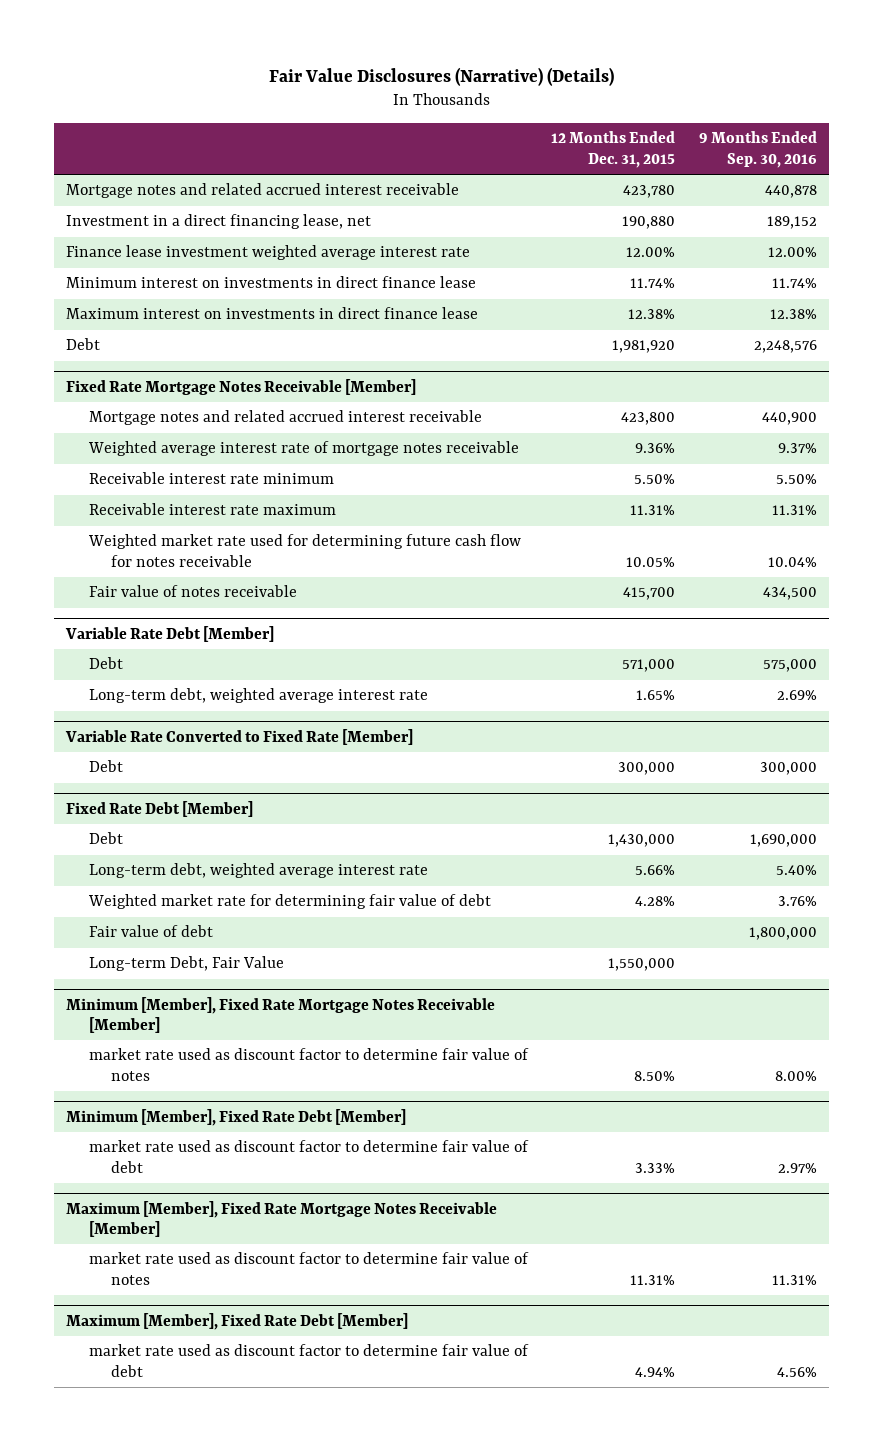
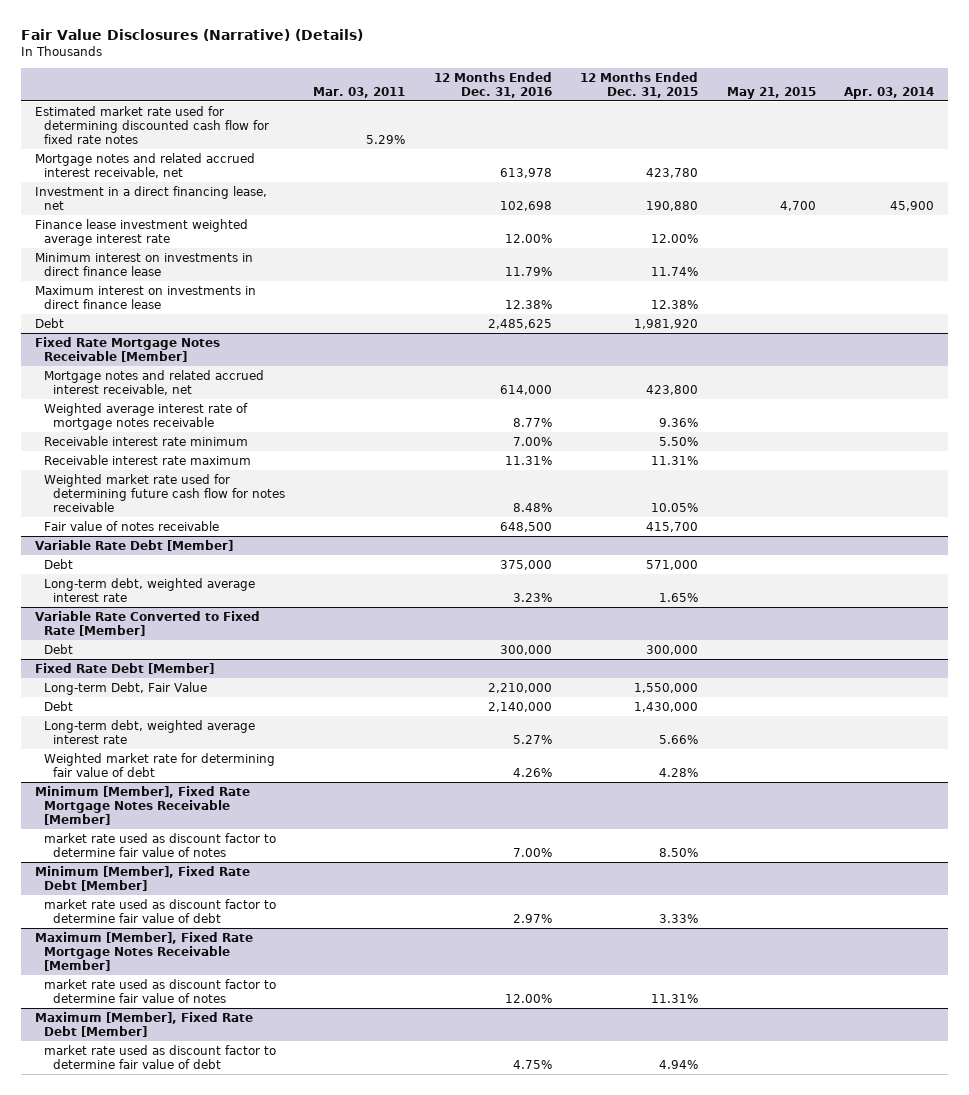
- | 12 Months Ended Dec. 31, 2015 | 9 Months Ended Sep. 30, 2016
+ | Mar. 03, 2011 | 12 Months Ended Dec. 31, 2016 | 12 Months Ended Dec. 31, 2015 | May 21, 2015 | Apr. 03, 2014
- Mortgage notes and related accrued interest receivable | 423,780 | 440,878
+ Estimated market rate used for determining discounted cash flow for fixed rate notes | 5.29% | | | |
+ Mortgage notes and related accrued interest receivable, net | | 613,978 | 423,780 | |
@ Fixed Rate Mortgage Notes Receivable [Member]
- Mortgage notes and related accrued interest receivable | 423,800 | 440,900
+ Mortgage notes and related accrued interest receivable, net | | 614,000 | 423,800 | |
@ Fixed Rate Debt [Member]
moved up: Long-term Debt, Fair Value | | 2,210,000 | 1,550,000 | |
- Fair value of debt | | 1,800,000

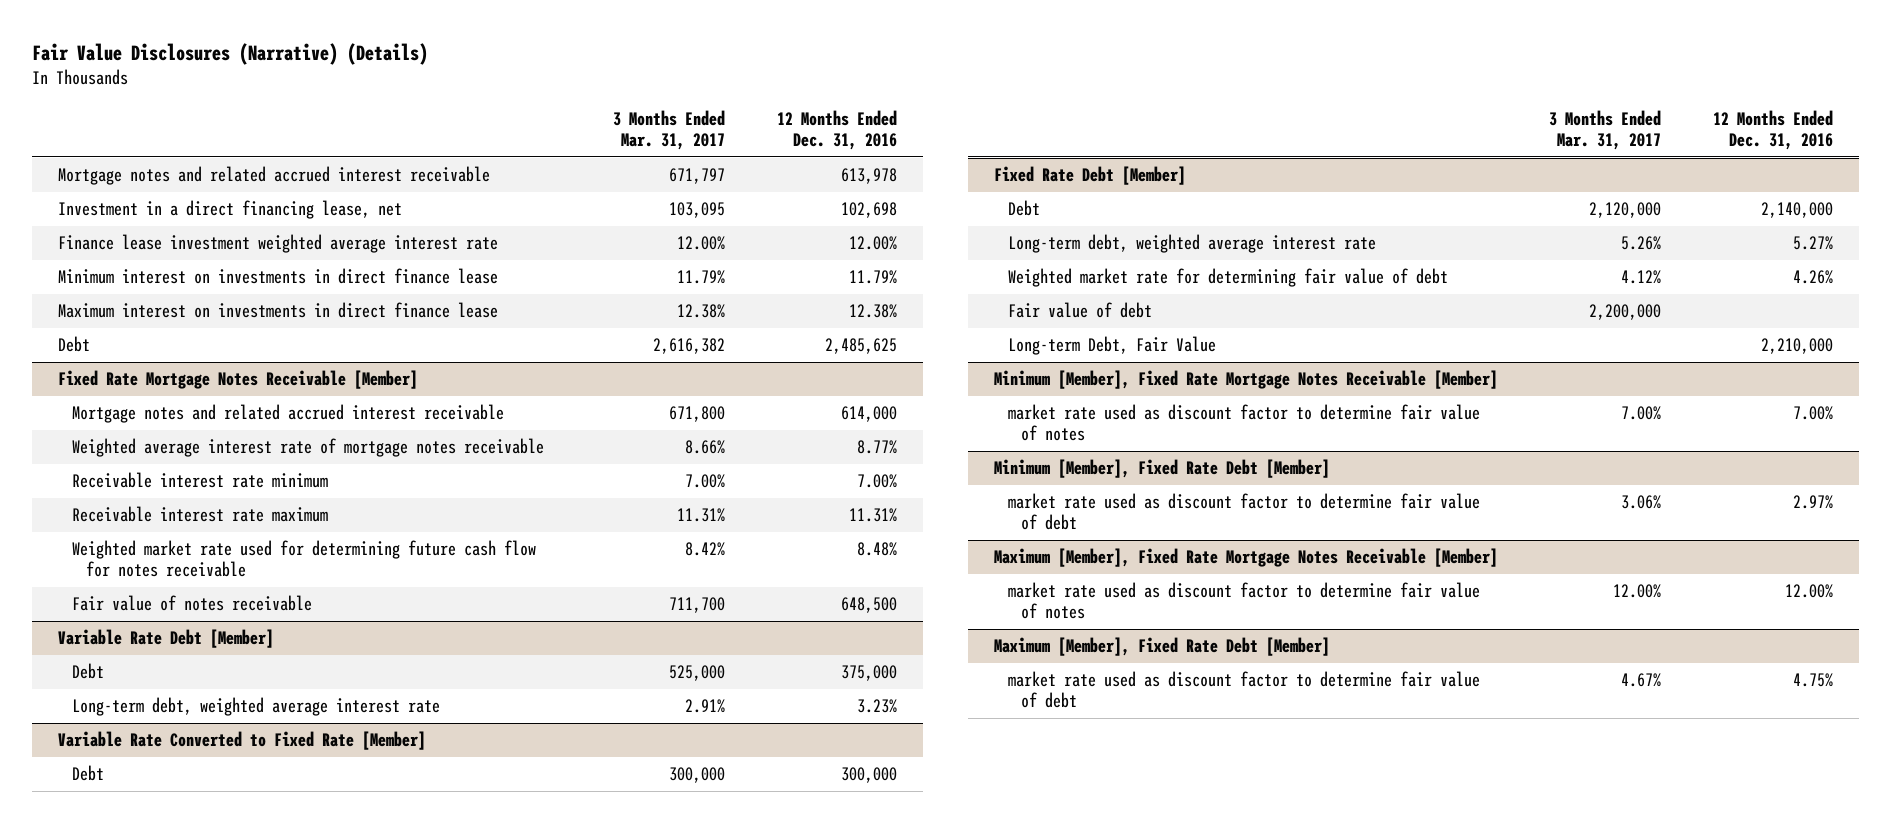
- | Mar. 03, 2011 | 12 Months Ended Dec. 31, 2016 | 12 Months Ended Dec. 31, 2015 | May 21, 2015 | Apr. 03, 2014
+ | 3 Months Ended Mar. 31, 2017 | 12 Months Ended Dec. 31, 2016
- Estimated market rate used for determining discounted cash flow for fixed rate notes | 5.29% | | | |
- Mortgage notes and related accrued interest receivable, net | | 613,978 | 423,780 | |
+ Mortgage notes and related accrued interest receivable | 671,797 | 613,978
@ Fixed Rate Mortgage Notes Receivable [Member]
- Mortgage notes and related accrued interest receivable, net | | 614,000 | 423,800 | |
+ Mortgage notes and related accrued interest receivable | 671,800 | 614,000
@ Fixed Rate Debt [Member]
+ Fair value of debt | 2,200,000 |
moved down: Long-term Debt, Fair Value | | 2,210,000

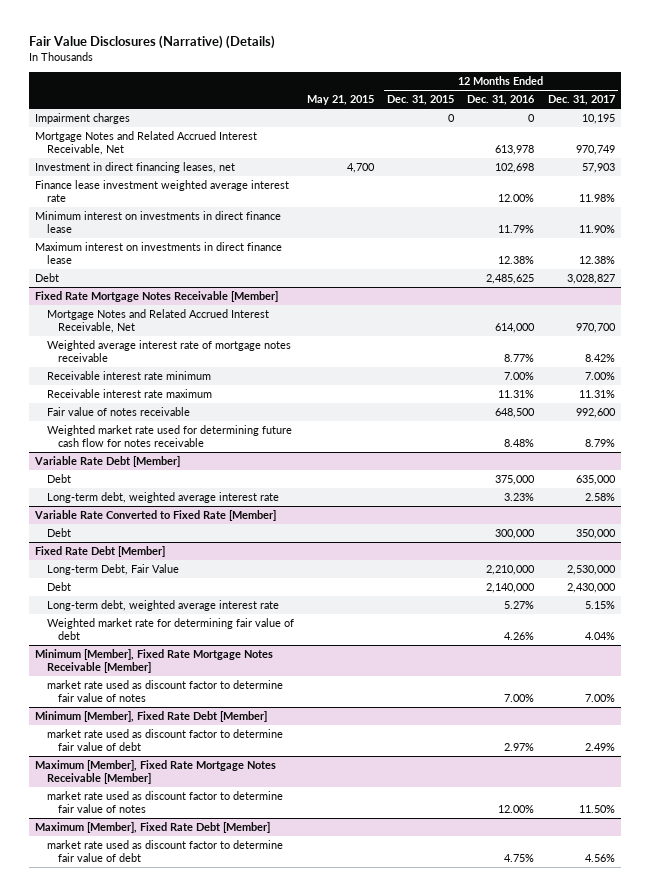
- | 3 Months Ended Mar. 31, 2017 | 12 Months Ended Dec. 31, 2016
+ | May 21, 2015 | 12 Months Ended Dec. 31, 2015 | 12 Months Ended Dec. 31, 2016 | 12 Months Ended Dec. 31, 2017
- Mortgage notes and related accrued interest receivable | 671,797 | 613,978
- Investment in a direct financing lease, net | 103,095 | 102,698
+ Impairment charges | | 0 | 0 | 10,195
+ Mortgage Notes and Related Accrued Interest Receivable, Net | | | 613,978 | 970,749
+ Investment in direct financing leases, net | 4,700 | | 102,698 | 57,903
@ Fixed Rate Mortgage Notes Receivable [Member]
- Mortgage notes and related accrued interest receivable | 671,800 | 614,000
+ Mortgage Notes and Related Accrued Interest Receivable, Net | | | 614,000 | 970,700
moved down: Weighted market rate used for determining future cash flow for notes receivable | | | 8.48% | 8.79%
@ Fixed Rate Debt [Member]
moved up: Long-term Debt, Fair Value | | | 2,210,000 | 2,530,000
- Fair value of debt | 2,200,000 |

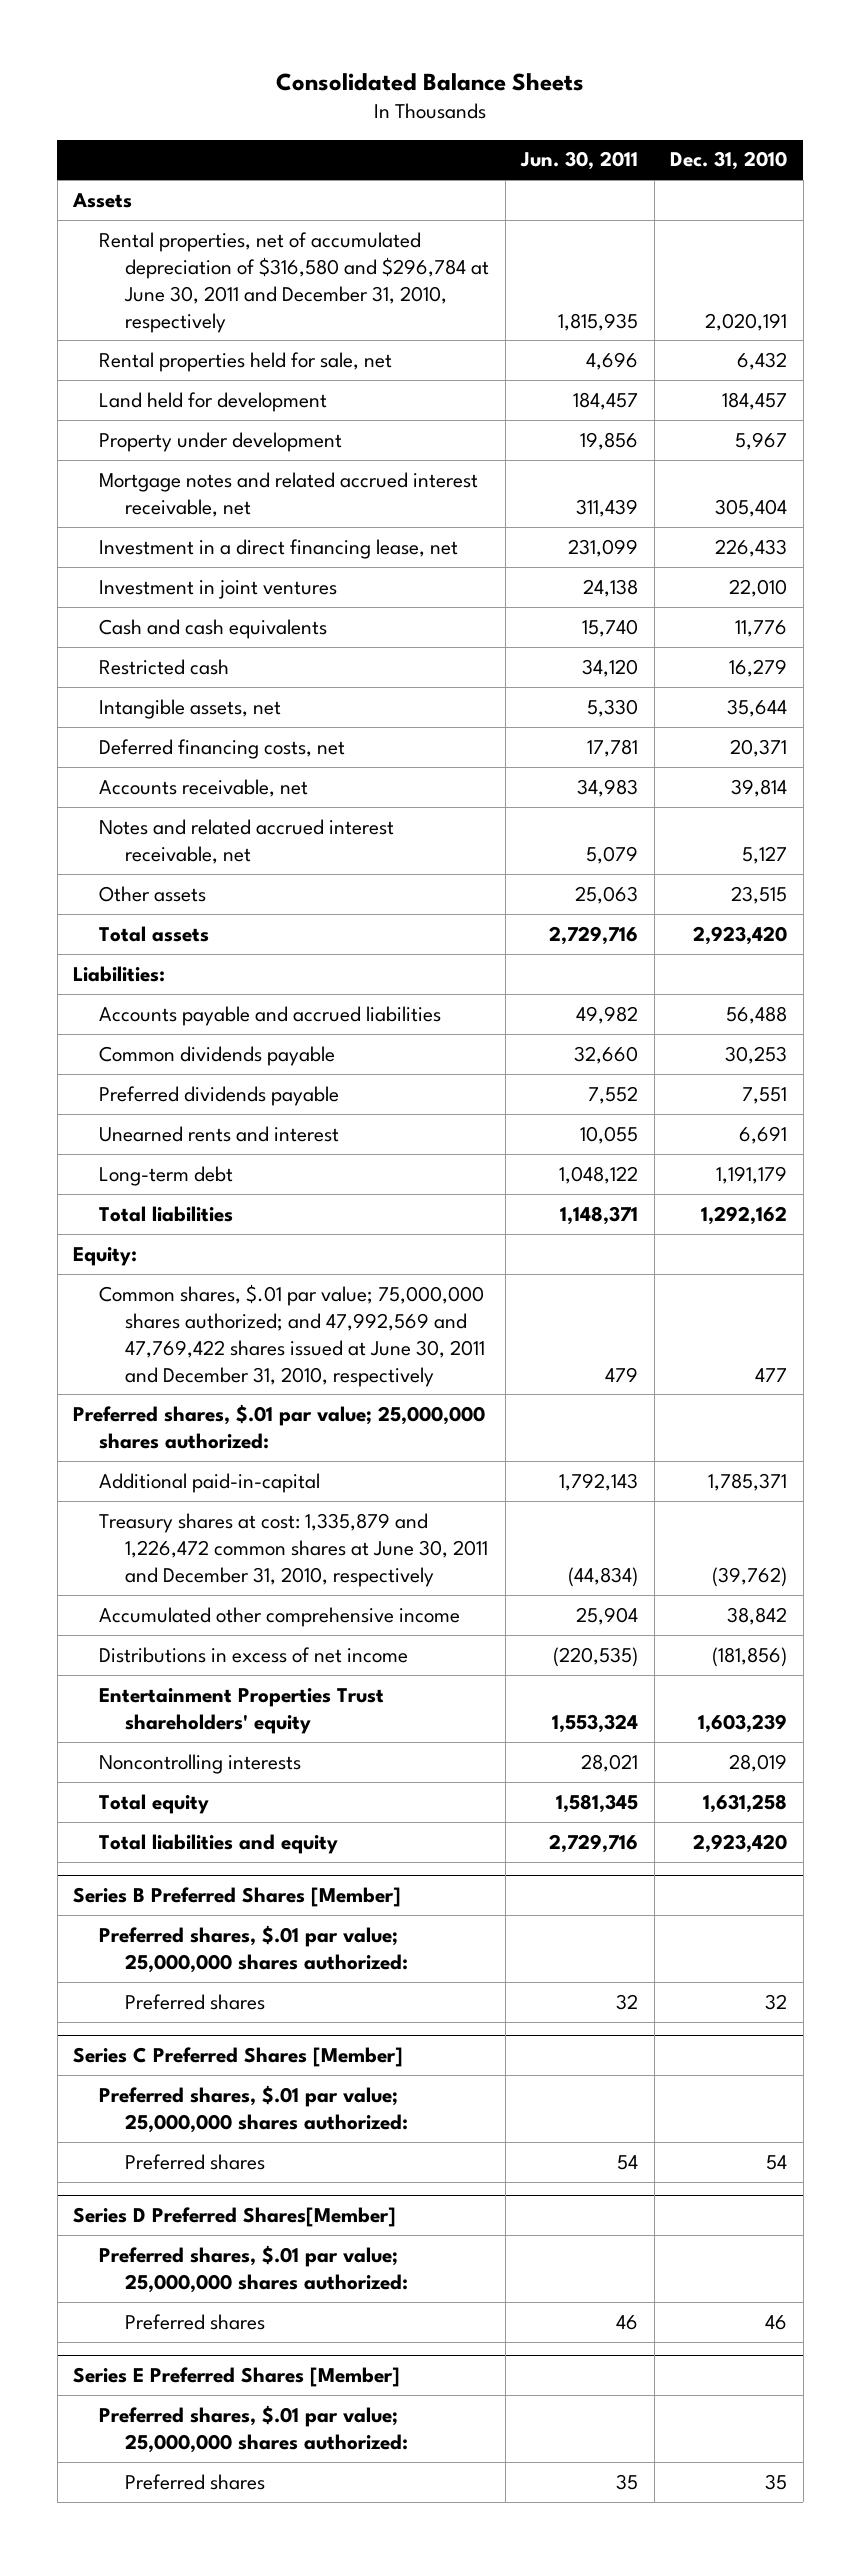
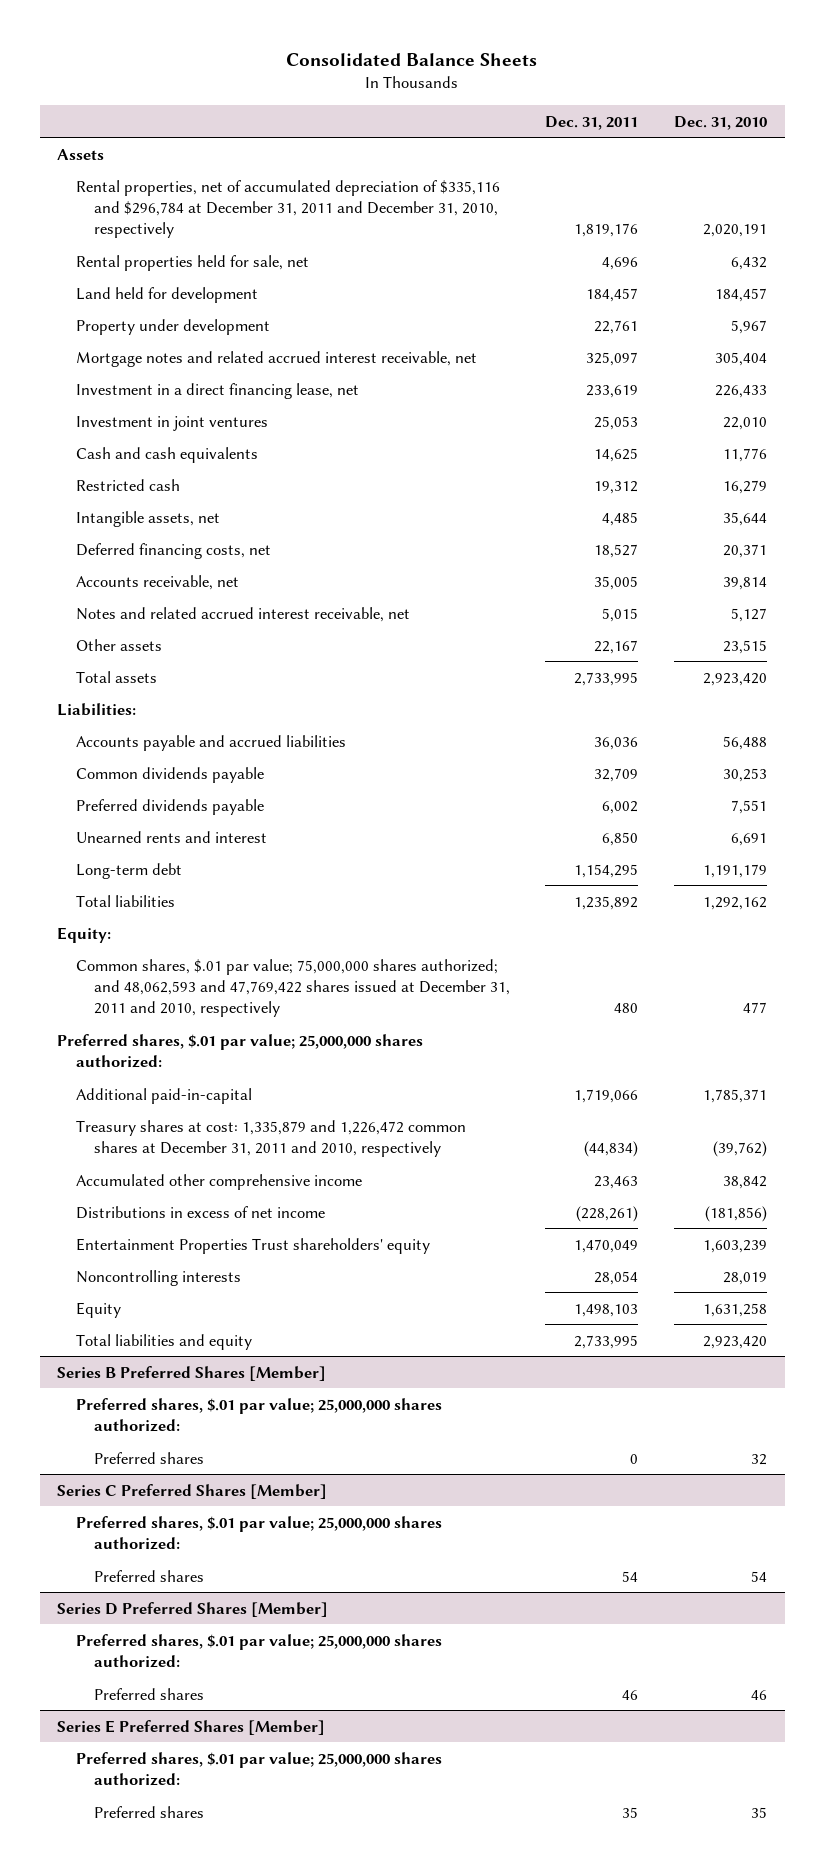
- | Jun. 30, 2011 | Dec. 31, 2010
+ | Dec. 31, 2011 | Dec. 31, 2010
- Rental properties, net of accumulated depreciation of $316,580 and $296,784 at June 30, 2011 and December 31, 2010, respectively | 1,815,935 | 2,020,191
+ Rental properties, net of accumulated depreciation of $335,116 and $296,784 at December 31, 2011 and December 31, 2010, respectively | 1,819,176 | 2,020,191
- Common shares, $.01 par value; 75,000,000 shares authorized; and 47,992,569 and 47,769,422 shares issued at June 30, 2011 and December 31, 2010, respectively | 479 | 477
+ Common shares, $.01 par value; 75,000,000 shares authorized; and 48,062,593 and 47,769,422 shares issued at December 31, 2011 and 2010, respectively | 480 | 477
- Treasury shares at cost: 1,335,879 and 1,226,472 common shares at June 30, 2011 and December 31, 2010, respectively | (44,834) | (39,762)
+ Treasury shares at cost: 1,335,879 and 1,226,472 common shares at December 31, 2011 and 2010, respectively | (44,834) | (39,762)
- Total equity | 1,581,345 | 1,631,258
+ Equity | 1,498,103 | 1,631,258
- Series D Preferred Shares[Member]
+ Series D Preferred Shares [Member]

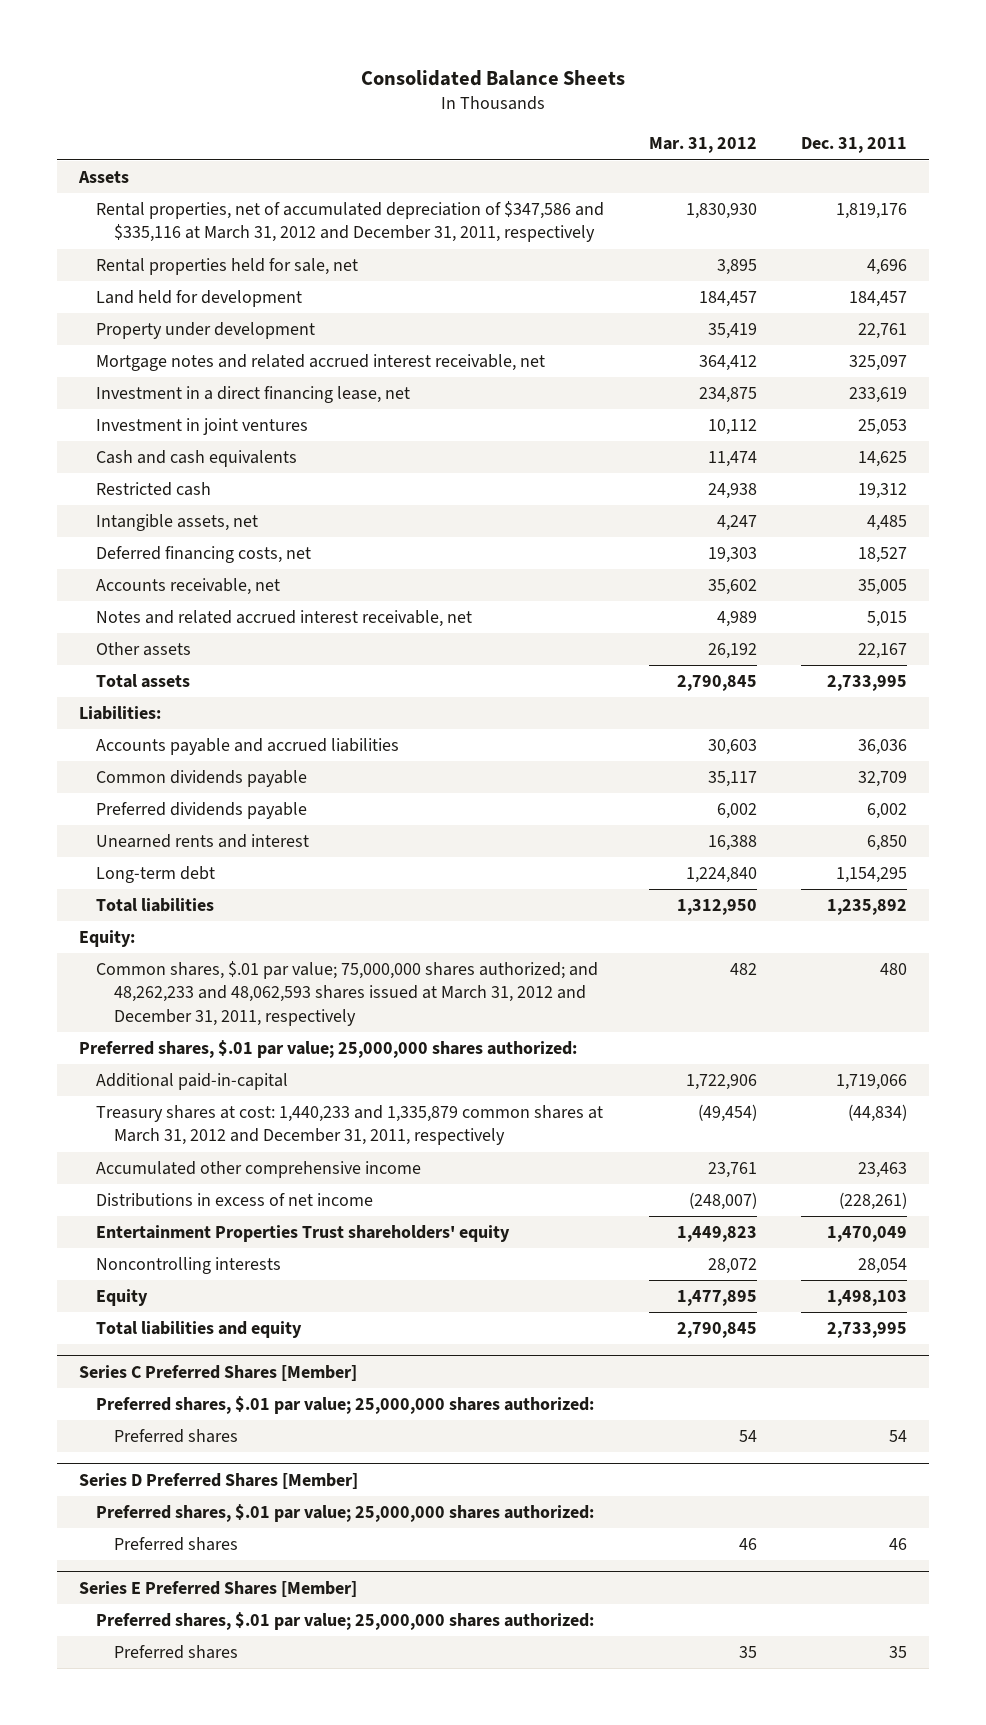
- | Dec. 31, 2011 | Dec. 31, 2010
+ | Mar. 31, 2012 | Dec. 31, 2011
- Rental properties, net of accumulated depreciation of $335,116 and $296,784 at December 31, 2011 and December 31, 2010, respectively | 1,819,176 | 2,020,191
+ Rental properties, net of accumulated depreciation of $347,586 and $335,116 at March 31, 2012 and December 31, 2011, respectively | 1,830,930 | 1,819,176
- Common shares, $.01 par value; 75,000,000 shares authorized; and 48,062,593 and 47,769,422 shares issued at December 31, 2011 and 2010, respectively | 480 | 477
+ Common shares, $.01 par value; 75,000,000 shares authorized; and 48,262,233 and 48,062,593 shares issued at March 31, 2012 and December 31, 2011, respectively | 482 | 480
- Treasury shares at cost: 1,335,879 and 1,226,472 common shares at December 31, 2011 and 2010, respectively | (44,834) | (39,762)
+ Treasury shares at cost: 1,440,233 and 1,335,879 common shares at March 31, 2012 and December 31, 2011, respectively | (49,454) | (44,834)
- Series B Preferred Shares [Member]
- Preferred shares, $.01 par value; 25,000,000 shares authorized:
- Preferred shares | 0 | 32

